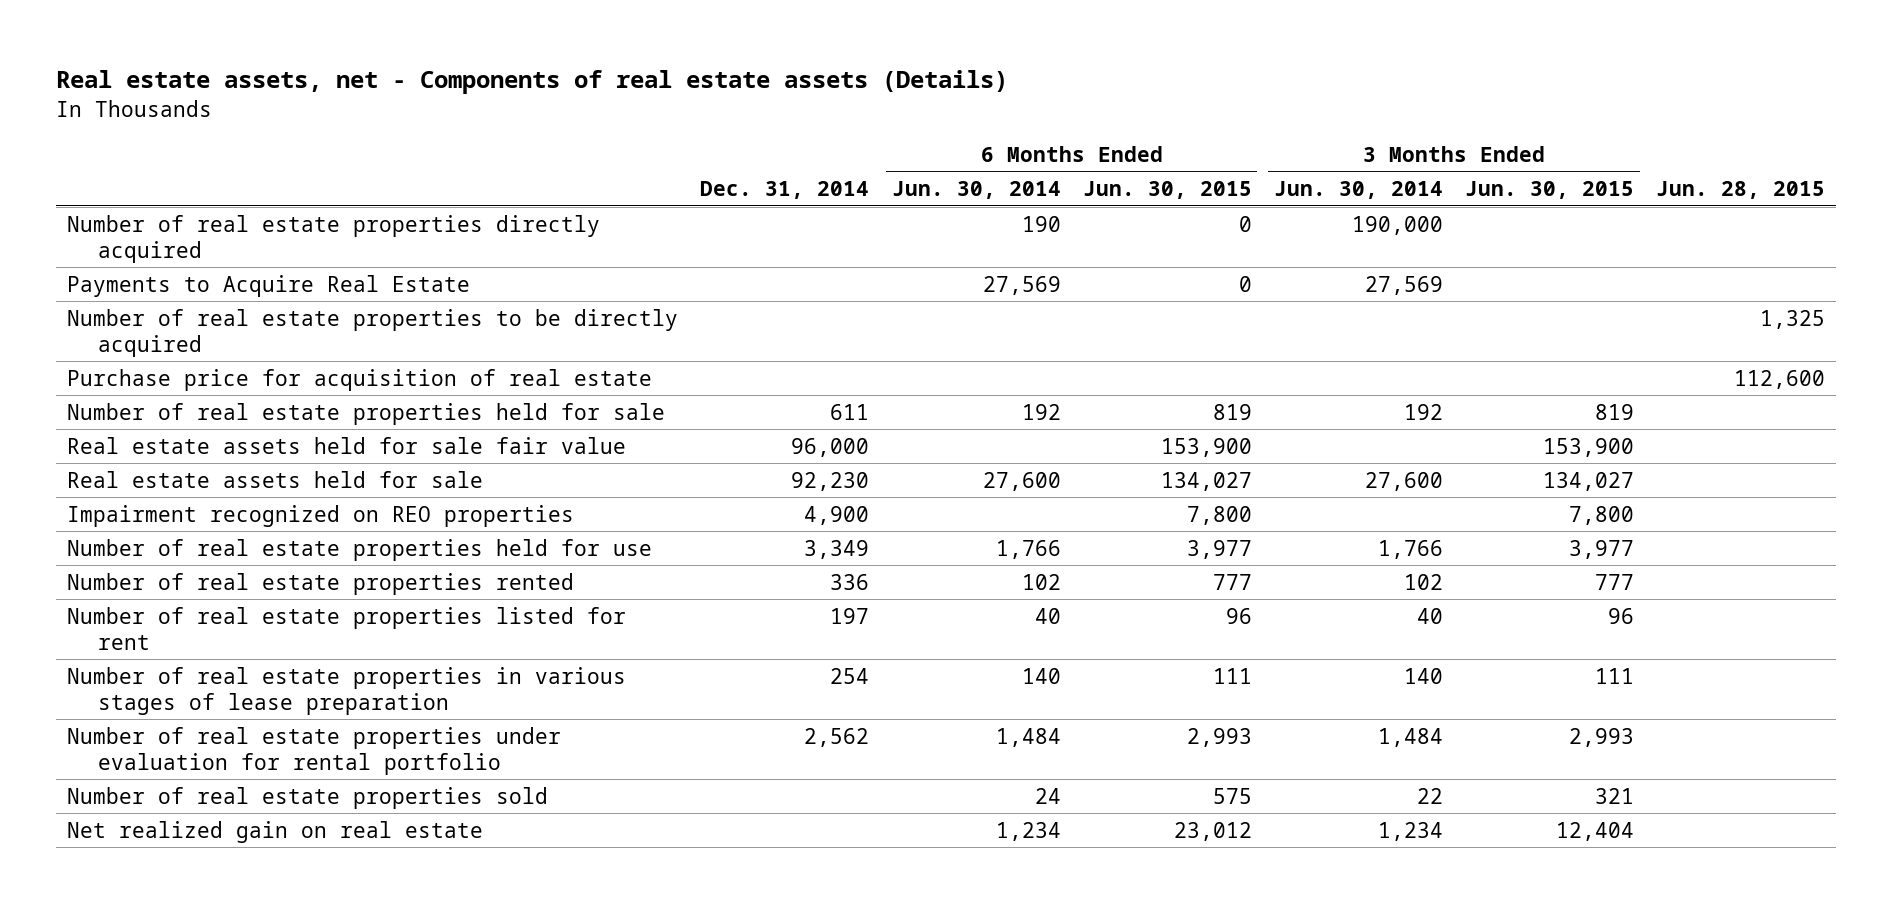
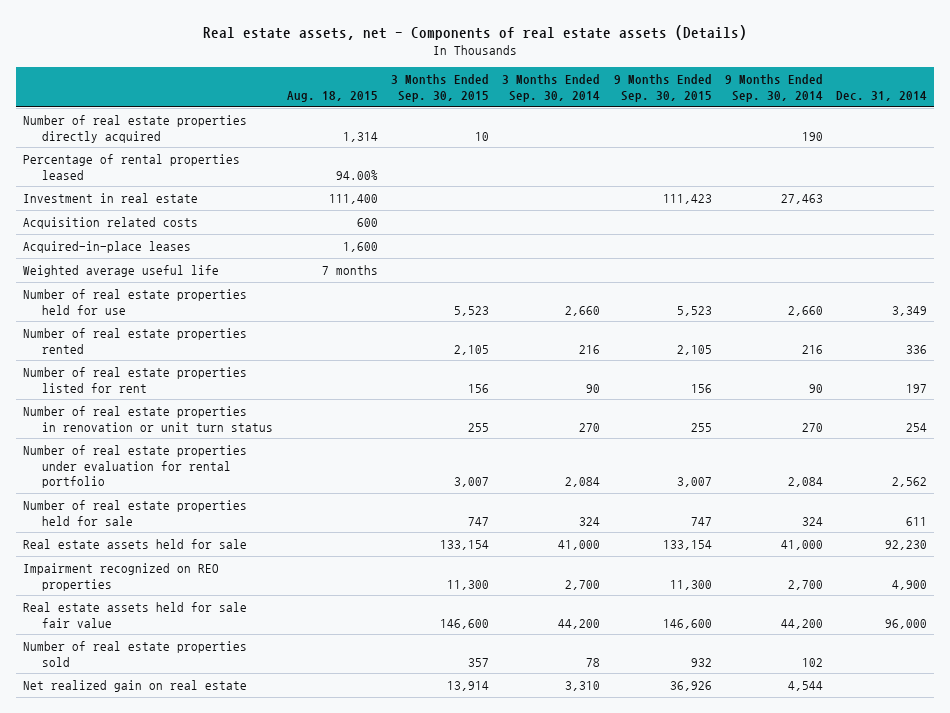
- | Dec. 31, 2014 | 6 Months Ended Jun. 30, 2014 | 6 Months Ended Jun. 30, 2015 | 3 Months Ended Jun. 30, 2014 | 3 Months Ended Jun. 30, 2015 | Jun. 28, 2015
+ | Aug. 18, 2015 | 3 Months Ended Sep. 30, 2015 | 3 Months Ended Sep. 30, 2014 | 9 Months Ended Sep. 30, 2015 | 9 Months Ended Sep. 30, 2014 | Dec. 31, 2014
- Payments to Acquire Real Estate | | 27,569 | 0 | 27,569 | |
- Number of real estate properties to be directly acquired | | | | | | 1,325
- Purchase price for acquisition of real estate | | | | | | 112,600
+ Percentage of rental properties leased | 94.00% | | | | |
+ Investment in real estate | 111,400 | | | 111,423 | 27,463 |
+ Acquisition related costs | 600 | | | | |
+ Acquired-in-place leases | 1,600 | | | | |
+ Weighted average useful life | 7 months | | | | |
- Number of real estate properties in various stages of lease preparation | 254 | 140 | 111 | 140 | 111 |
+ Number of real estate properties in renovation or unit turn status | | 255 | 270 | 255 | 270 | 254
moved down: Number of real estate properties held for sale | | 747 | 324 | 747 | 324 | 611
moved down: Real estate assets held for sale | | 133,154 | 41,000 | 133,154 | 41,000 | 92,230
moved down: Impairment recognized on REO properties | | 11,300 | 2,700 | 11,300 | 2,700 | 4,900
moved down: Real estate assets held for sale fair value | | 146,600 | 44,200 | 146,600 | 44,200 | 96,000

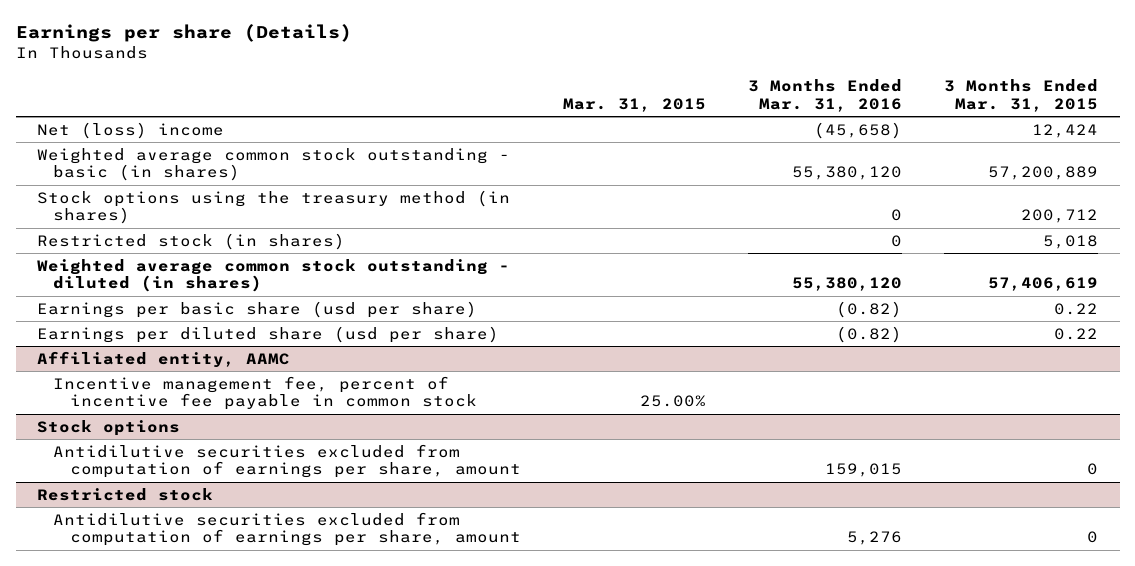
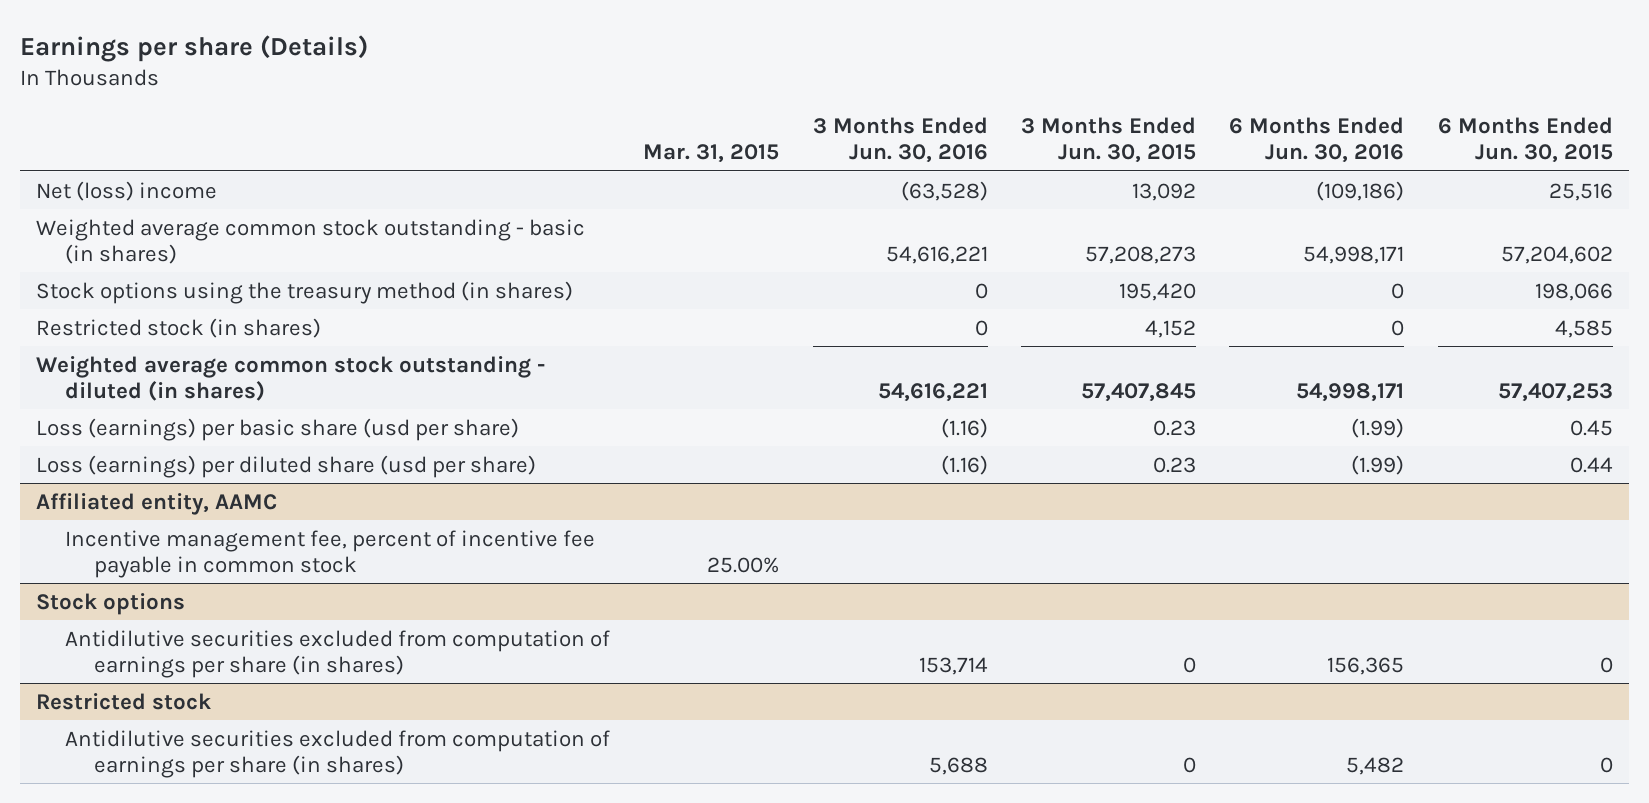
- | Mar. 31, 2015 | 3 Months Ended Mar. 31, 2016 | 3 Months Ended Mar. 31, 2015
+ | Mar. 31, 2015 | 3 Months Ended Jun. 30, 2016 | 3 Months Ended Jun. 30, 2015 | 6 Months Ended Jun. 30, 2016 | 6 Months Ended Jun. 30, 2015
- Earnings per basic share (usd per share) | | (0.82) | 0.22
- Earnings per diluted share (usd per share) | | (0.82) | 0.22
+ Loss (earnings) per basic share (usd per share) | | (1.16) | 0.23 | (1.99) | 0.45
+ Loss (earnings) per diluted share (usd per share) | | (1.16) | 0.23 | (1.99) | 0.44
@ Stock options
- Antidilutive securities excluded from computation of earnings per share, amount | | 159,015 | 0
+ Antidilutive securities excluded from computation of earnings per share (in shares) | | 153,714 | 0 | 156,365 | 0
@ Restricted stock
- Antidilutive securities excluded from computation of earnings per share, amount | | 5,276 | 0
+ Antidilutive securities excluded from computation of earnings per share (in shares) | | 5,688 | 0 | 5,482 | 0

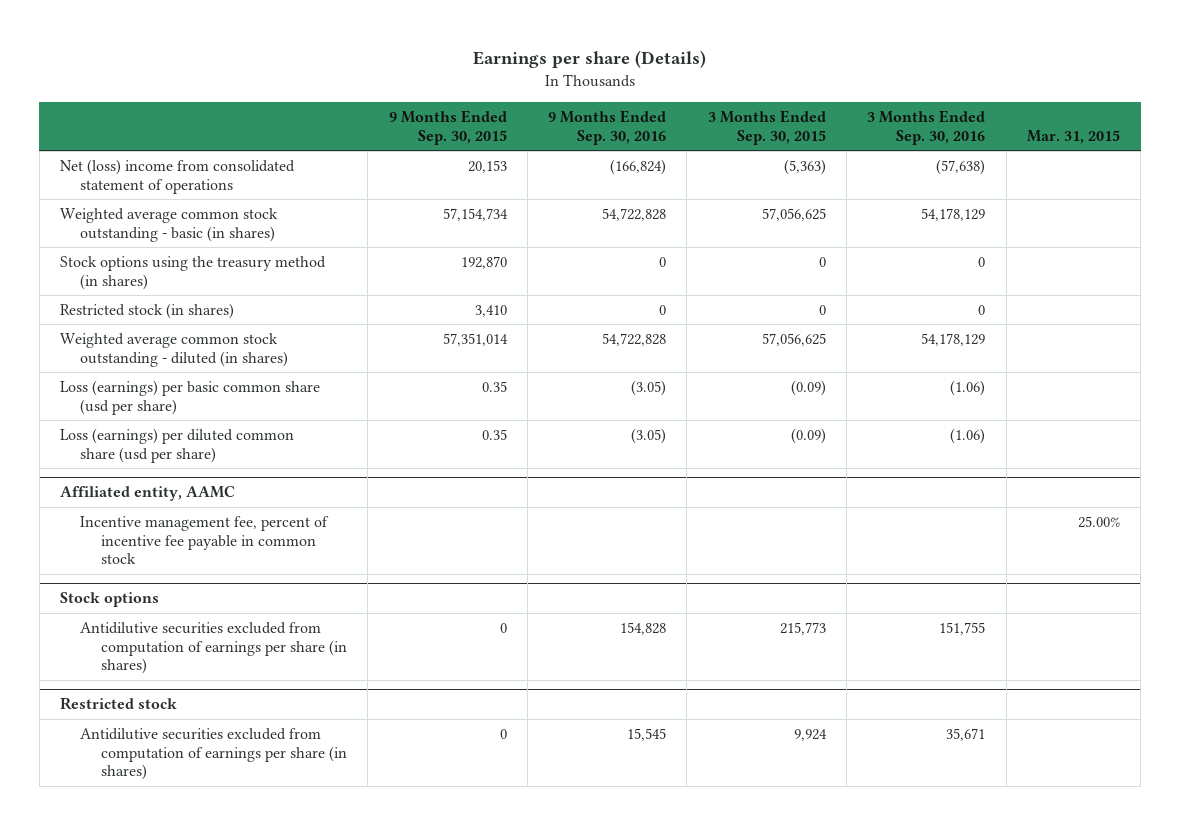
- | Mar. 31, 2015 | 3 Months Ended Jun. 30, 2016 | 3 Months Ended Jun. 30, 2015 | 6 Months Ended Jun. 30, 2016 | 6 Months Ended Jun. 30, 2015
+ | 9 Months Ended Sep. 30, 2015 | 9 Months Ended Sep. 30, 2016 | 3 Months Ended Sep. 30, 2015 | 3 Months Ended Sep. 30, 2016 | Mar. 31, 2015
- Net (loss) income | | (63,528) | 13,092 | (109,186) | 25,516
+ Net (loss) income from consolidated statement of operations | 20,153 | (166,824) | (5,363) | (57,638) |
- Loss (earnings) per basic share (usd per share) | | (1.16) | 0.23 | (1.99) | 0.45
- Loss (earnings) per diluted share (usd per share) | | (1.16) | 0.23 | (1.99) | 0.44
+ Loss (earnings) per basic common share (usd per share) | 0.35 | (3.05) | (0.09) | (1.06) |
+ Loss (earnings) per diluted common share (usd per share) | 0.35 | (3.05) | (0.09) | (1.06) |

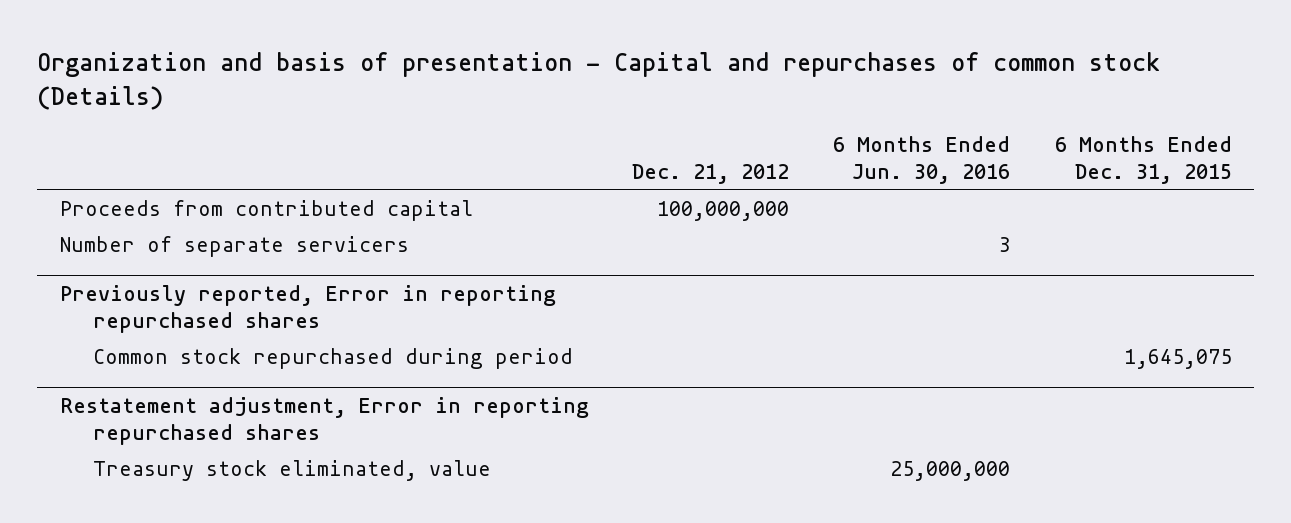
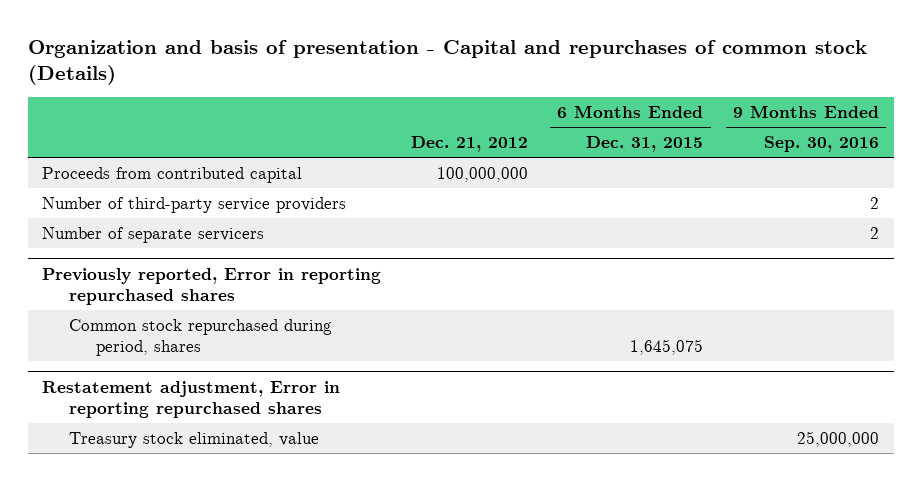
- | Dec. 21, 2012 | 6 Months Ended Jun. 30, 2016 | 6 Months Ended Dec. 31, 2015
+ | Dec. 21, 2012 | 6 Months Ended Dec. 31, 2015 | 9 Months Ended Sep. 30, 2016
+ Number of third-party service providers | | | 2
@ Previously reported, Error in reporting repurchased shares
- Common stock repurchased during period | | | 1,645,075
+ Common stock repurchased during period, shares | | 1,645,075 |

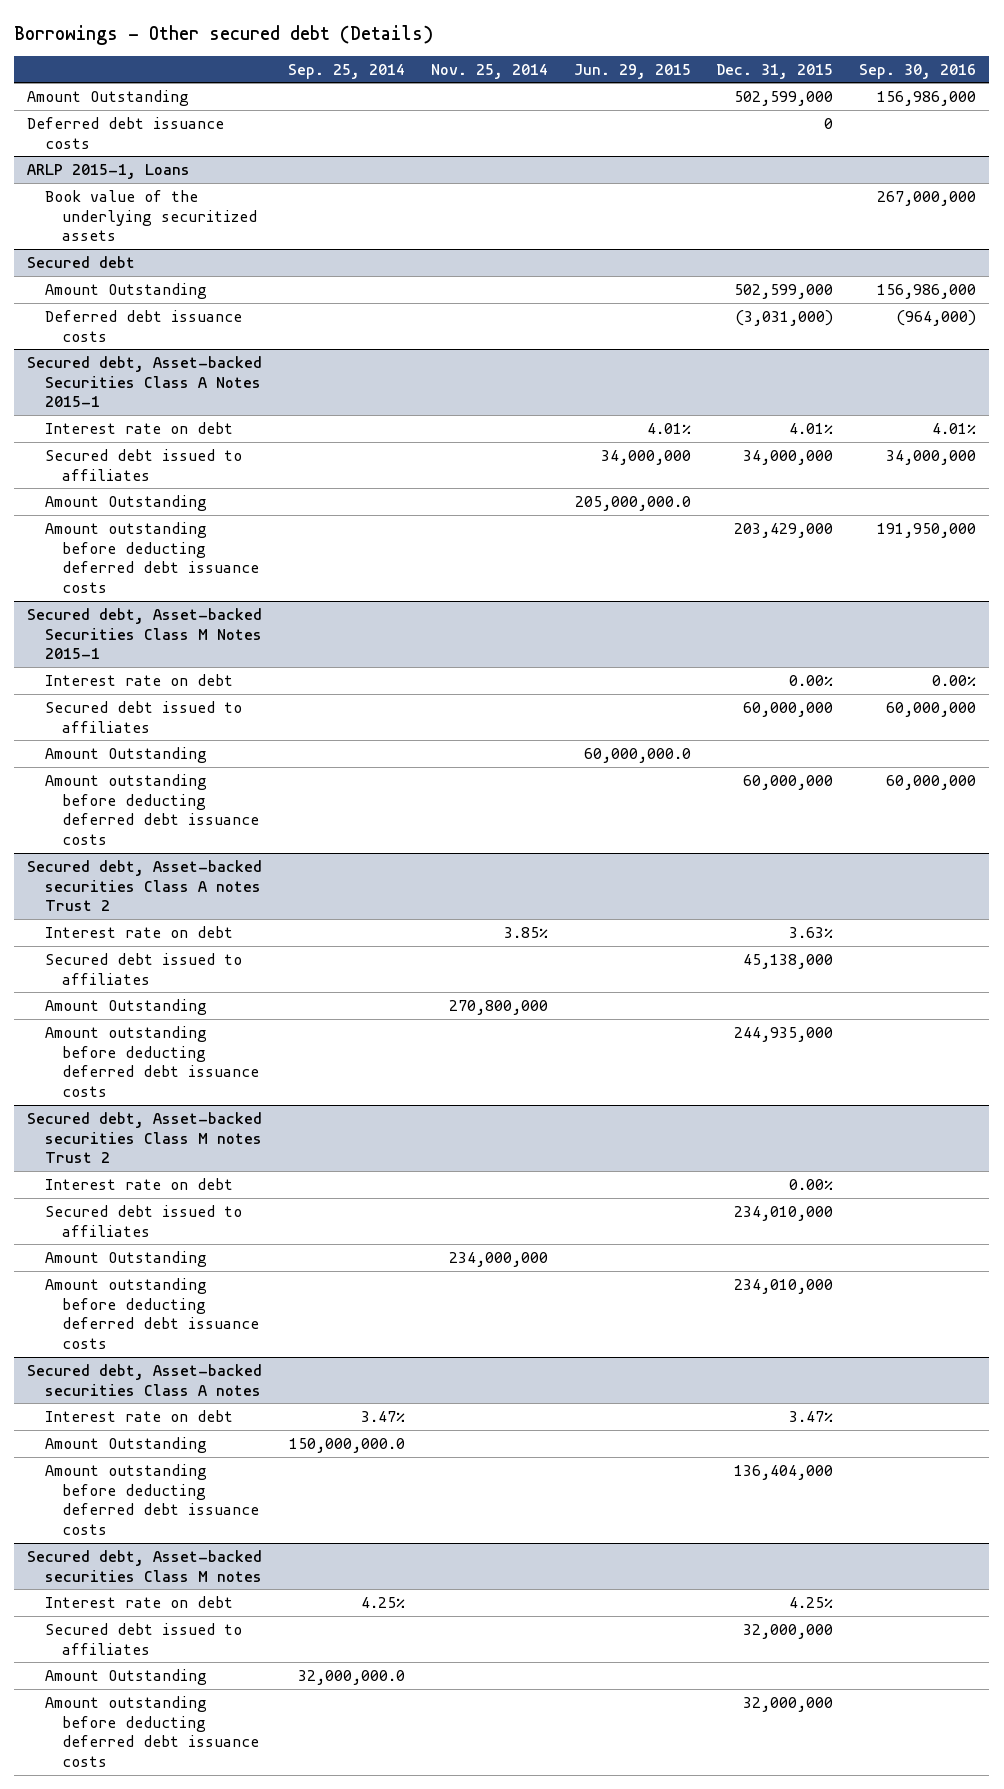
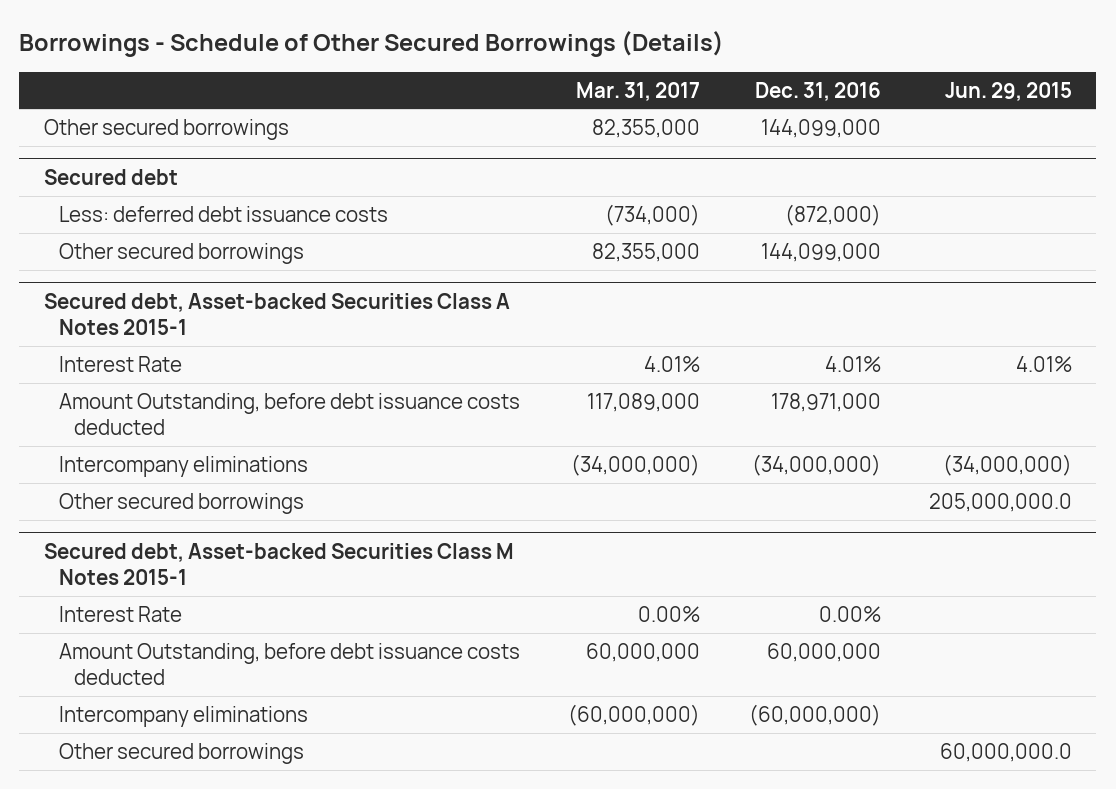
- Borrowings - Other secured debt (Details)
+ Borrowings - Schedule of Other Secured Borrowings (Details)
- | Sep. 25, 2014 | Nov. 25, 2014 | Jun. 29, 2015 | Dec. 31, 2015 | Sep. 30, 2016
+ | Mar. 31, 2017 | Dec. 31, 2016 | Jun. 29, 2015
- Amount Outstanding | | | | 502,599,000 | 156,986,000
- Deferred debt issuance costs | | | | 0 |
- ARLP 2015-1, Loans
- Book value of the underlying securitized assets | | | | | 267,000,000
+ Other secured borrowings | 82,355,000 | 144,099,000 |
@ Secured debt
- Amount Outstanding | | | | 502,599,000 | 156,986,000
- Deferred debt issuance costs | | | | (3,031,000) | (964,000)
+ Less: deferred debt issuance costs | (734,000) | (872,000) |
+ Other secured borrowings | 82,355,000 | 144,099,000 |
@ Secured debt, Asset-backed Securities Class A Notes 2015-1
- Interest rate on debt | | | 4.01% | 4.01% | 4.01%
- Secured debt issued to affiliates | | | 34,000,000 | 34,000,000 | 34,000,000
- Amount Outstanding | | | 205,000,000.0 | |
- Amount outstanding before deducting deferred debt issuance costs | | | | 203,429,000 | 191,950,000
+ Interest Rate | 4.01% | 4.01% | 4.01%
+ Amount Outstanding, before debt issuance costs deducted | 117,089,000 | 178,971,000 |
+ Intercompany eliminations | (34,000,000) | (34,000,000) | (34,000,000)
+ Other secured borrowings | | | 205,000,000.0
@ Secured debt, Asset-backed Securities Class M Notes 2015-1
- Interest rate on debt | | | | 0.00% | 0.00%
- Secured debt issued to affiliates | | | | 60,000,000 | 60,000,000
- Amount Outstanding | | | 60,000,000.0 | |
- Amount outstanding before deducting deferred debt issuance costs | | | | 60,000,000 | 60,000,000
- Secured debt, Asset-backed securities Class A notes Trust 2
- Interest rate on debt | | 3.85% | | 3.63% |
- Secured debt issued to affiliates | | | | 45,138,000 |
- Amount Outstanding | | 270,800,000 | | |
- Amount outstanding before deducting deferred debt issuance costs | | | | 244,935,000 |
- Secured debt, Asset-backed securities Class M notes Trust 2
- Interest rate on debt | | | | 0.00% |
- Secured debt issued to affiliates | | | | 234,010,000 |
- Amount Outstanding | | 234,000,000 | | |
- Amount outstanding before deducting deferred debt issuance costs | | | | 234,010,000 |
- Secured debt, Asset-backed securities Class A notes
- Interest rate on debt | 3.47% | | | 3.47% |
- Amount Outstanding | 150,000,000.0 | | | |
- Amount outstanding before deducting deferred debt issuance costs | | | | 136,404,000 |
- Secured debt, Asset-backed securities Class M notes
- Interest rate on debt | 4.25% | | | 4.25% |
- Secured debt issued to affiliates | | | | 32,000,000 |
- Amount Outstanding | 32,000,000.0 | | | |
- Amount outstanding before deducting deferred debt issuance costs | | | | 32,000,000 |
@ Secured debt, Asset-backed Securities Class M Notes 2015-1
+ Interest Rate | 0.00% | 0.00% |
+ Amount Outstanding, before debt issuance costs deducted | 60,000,000 | 60,000,000 |
+ Intercompany eliminations | (60,000,000) | (60,000,000) |
+ Other secured borrowings | | | 60,000,000.0

